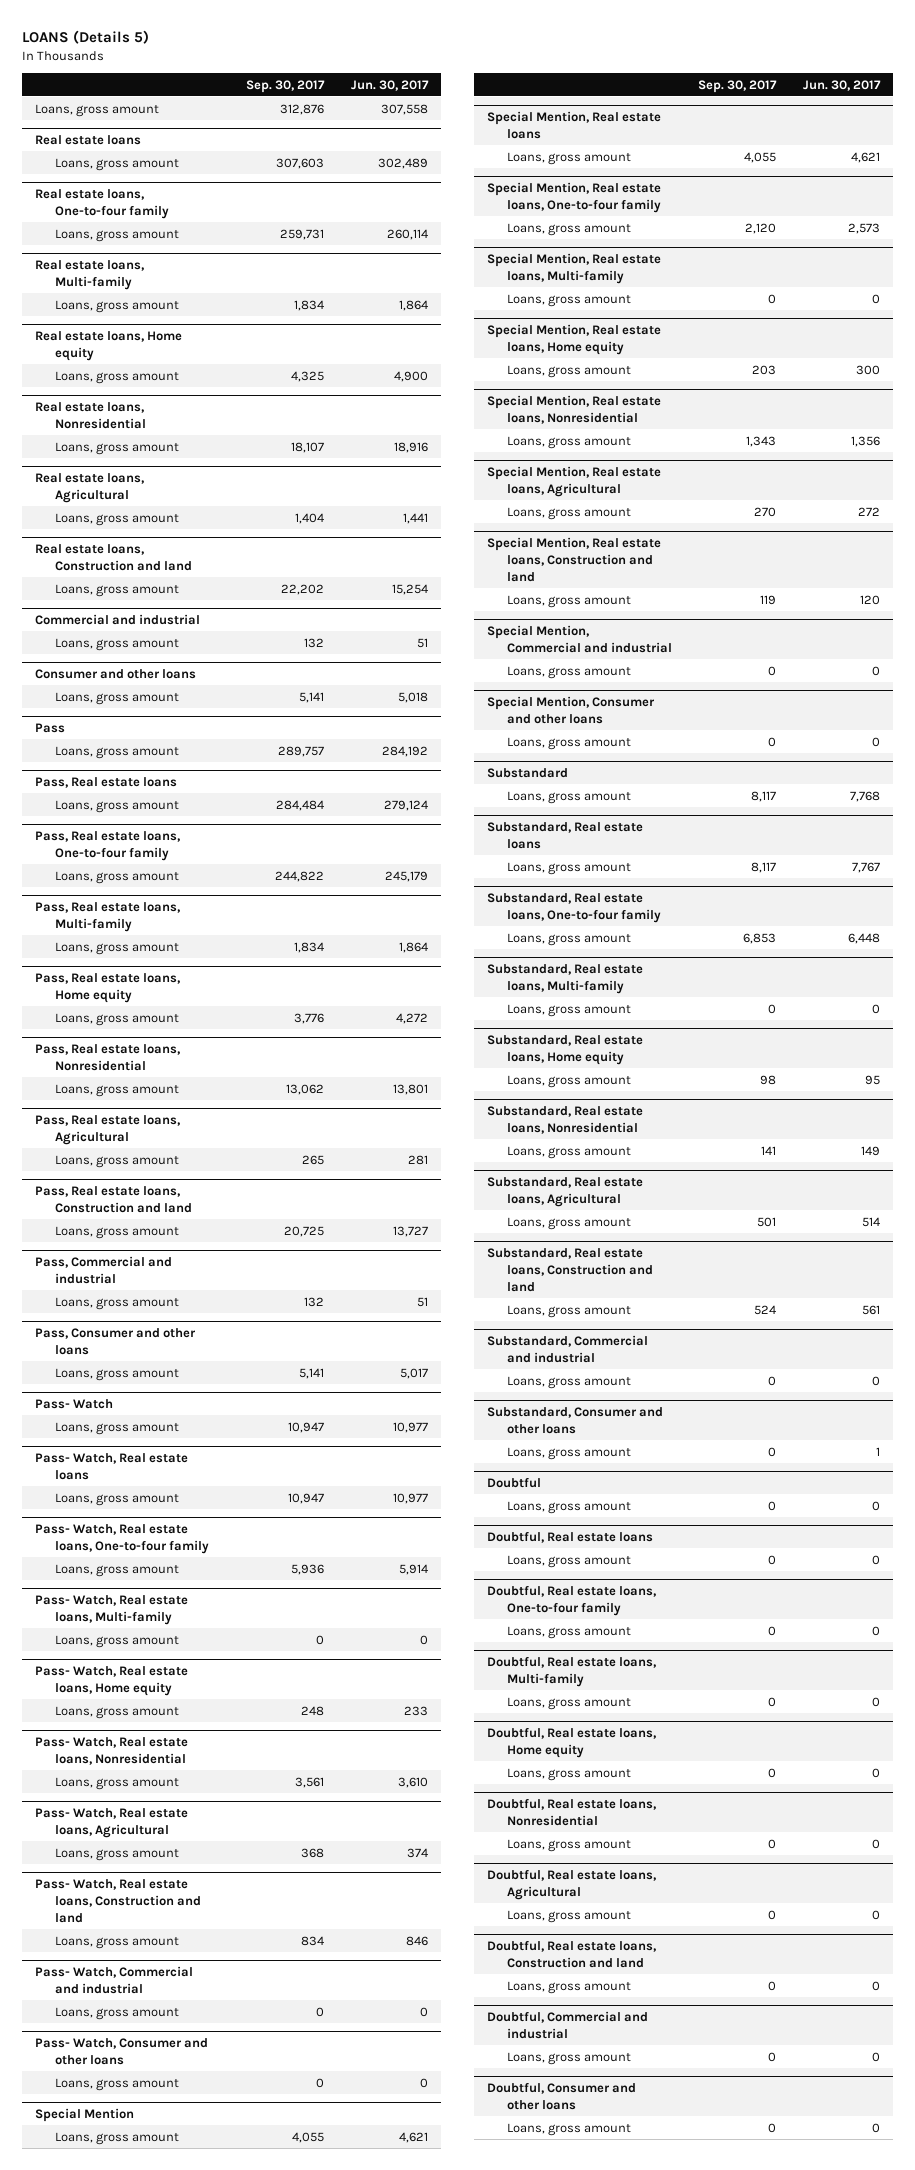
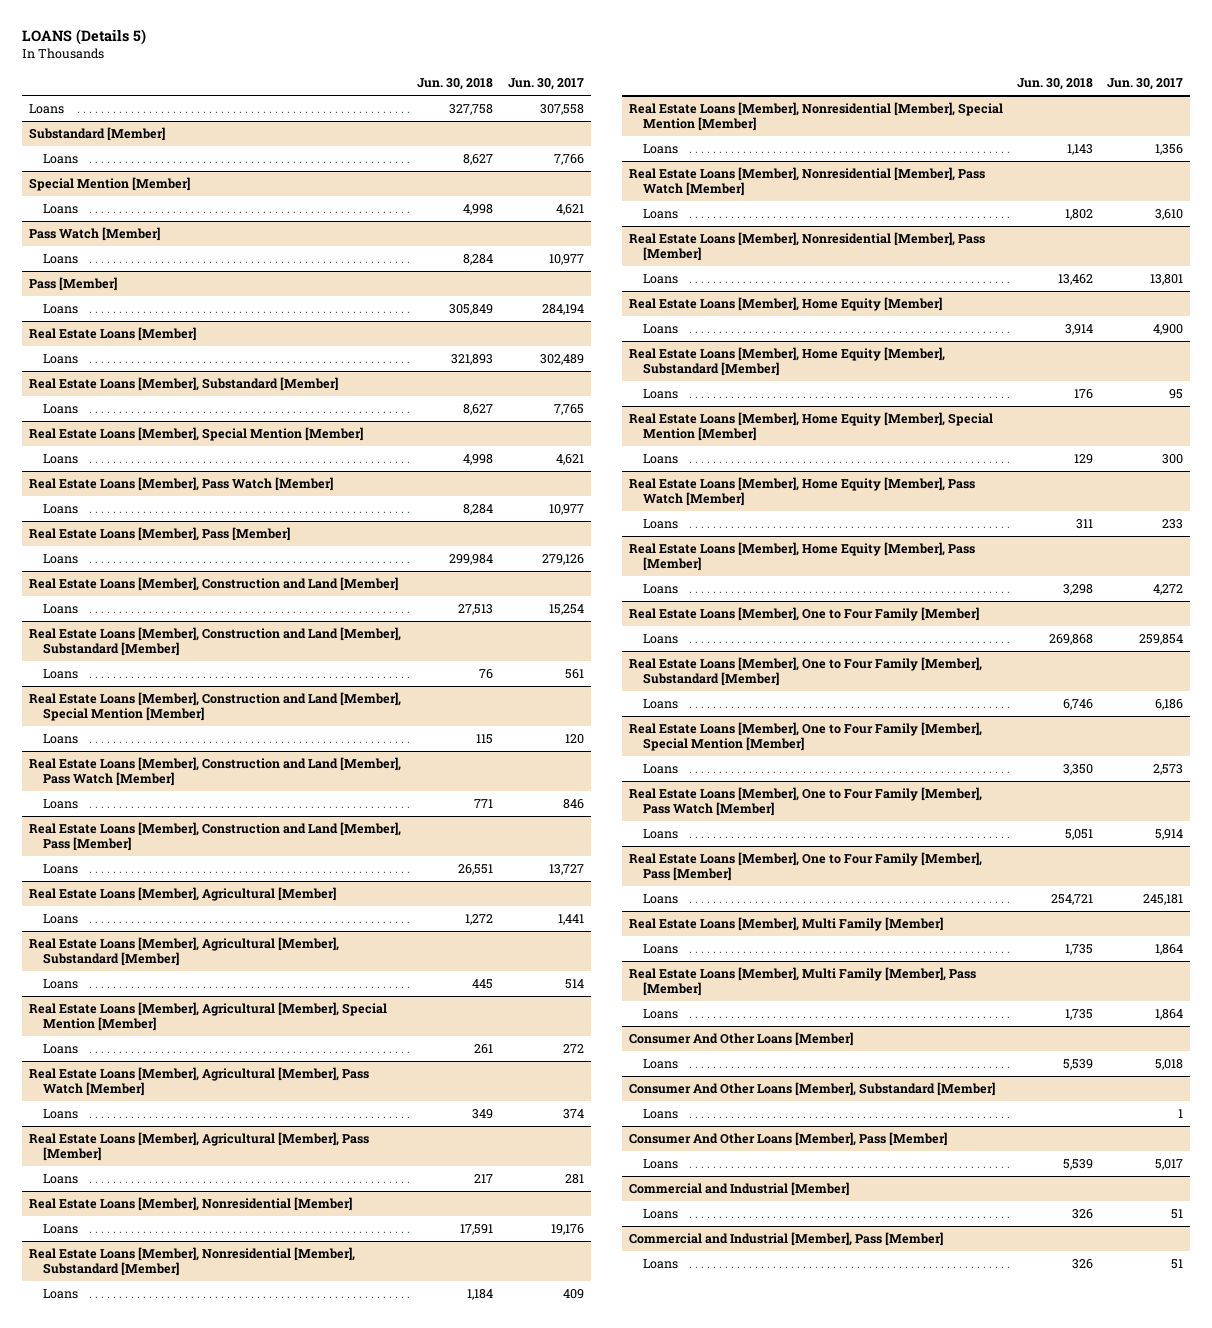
- | Sep. 30, 2017 | Jun. 30, 2017
+ | Jun. 30, 2018 | Jun. 30, 2017
- Loans, gross amount | 312,876 | 307,558
- Real estate loans
- Loans, gross amount | 307,603 | 302,489
- Real estate loans, One-to-four family
- Loans, gross amount | 259,731 | 260,114
- Real estate loans, Multi-family
- Loans, gross amount | 1,834 | 1,864
- Real estate loans, Home equity
- Loans, gross amount | 4,325 | 4,900
- Real estate loans, Nonresidential
- Loans, gross amount | 18,107 | 18,916
- Real estate loans, Agricultural
- Loans, gross amount | 1,404 | 1,441
- Real estate loans, Construction and land
- Loans, gross amount | 22,202 | 15,254
- Commercial and industrial
- Loans, gross amount | 132 | 51
- Consumer and other loans
- Loans, gross amount | 5,141 | 5,018
- Pass
- Loans, gross amount | 289,757 | 284,192
- Pass, Real estate loans
- Loans, gross amount | 284,484 | 279,124
- Pass, Real estate loans, One-to-four family
- Loans, gross amount | 244,822 | 245,179
- Pass, Real estate loans, Multi-family
- Loans, gross amount | 1,834 | 1,864
- Pass, Real estate loans, Home equity
- Loans, gross amount | 3,776 | 4,272
- Pass, Real estate loans, Nonresidential
- Loans, gross amount | 13,062 | 13,801
- Pass, Real estate loans, Agricultural
- Loans, gross amount | 265 | 281
- Pass, Real estate loans, Construction and land
- Loans, gross amount | 20,725 | 13,727
- Pass, Commercial and industrial
- Loans, gross amount | 132 | 51
- Pass, Consumer and other loans
- Loans, gross amount | 5,141 | 5,017
- Pass- Watch
- Loans, gross amount | 10,947 | 10,977
- Pass- Watch, Real estate loans
- Loans, gross amount | 10,947 | 10,977
- Pass- Watch, Real estate loans, One-to-four family
- Loans, gross amount | 5,936 | 5,914
- Pass- Watch, Real estate loans, Multi-family
- Loans, gross amount | 0 | 0
- Pass- Watch, Real estate loans, Home equity
- Loans, gross amount | 248 | 233
- Pass- Watch, Real estate loans, Nonresidential
- Loans, gross amount | 3,561 | 3,610
- Pass- Watch, Real estate loans, Agricultural
- Loans, gross amount | 368 | 374
- Pass- Watch, Real estate loans, Construction and land
- Loans, gross amount | 834 | 846
- Pass- Watch, Commercial and industrial
- Loans, gross amount | 0 | 0
- Pass- Watch, Consumer and other loans
- Loans, gross amount | 0 | 0
- Special Mention
- Loans, gross amount | 4,055 | 4,621
- Special Mention, Real estate loans
- Loans, gross amount | 4,055 | 4,621
- Special Mention, Real estate loans, One-to-four family
- Loans, gross amount | 2,120 | 2,573
- Special Mention, Real estate loans, Multi-family
- Loans, gross amount | 0 | 0
- Special Mention, Real estate loans, Home equity
- Loans, gross amount | 203 | 300
- Special Mention, Real estate loans, Nonresidential
- Loans, gross amount | 1,343 | 1,356
- Special Mention, Real estate loans, Agricultural
- Loans, gross amount | 270 | 272
- Special Mention, Real estate loans, Construction and land
- Loans, gross amount | 119 | 120
- Special Mention, Commercial and industrial
- Loans, gross amount | 0 | 0
- Special Mention, Consumer and other loans
- Loans, gross amount | 0 | 0
- Substandard
- Loans, gross amount | 8,117 | 7,768
- Substandard, Real estate loans
- Loans, gross amount | 8,117 | 7,767
- Substandard, Real estate loans, One-to-four family
- Loans, gross amount | 6,853 | 6,448
- Substandard, Real estate loans, Multi-family
- Loans, gross amount | 0 | 0
- Substandard, Real estate loans, Home equity
- Loans, gross amount | 98 | 95
- Substandard, Real estate loans, Nonresidential
- Loans, gross amount | 141 | 149
- Substandard, Real estate loans, Agricultural
- Loans, gross amount | 501 | 514
- Substandard, Real estate loans, Construction and land
- Loans, gross amount | 524 | 561
- Substandard, Commercial and industrial
- Loans, gross amount | 0 | 0
- Substandard, Consumer and other loans
- Loans, gross amount | 0 | 1
- Doubtful
- Loans, gross amount | 0 | 0
- Doubtful, Real estate loans
- Loans, gross amount | 0 | 0
- Doubtful, Real estate loans, One-to-four family
- Loans, gross amount | 0 | 0
- Doubtful, Real estate loans, Multi-family
- Loans, gross amount | 0 | 0
- Doubtful, Real estate loans, Home equity
- Loans, gross amount | 0 | 0
- Doubtful, Real estate loans, Nonresidential
- Loans, gross amount | 0 | 0
- Doubtful, Real estate loans, Agricultural
- Loans, gross amount | 0 | 0
- Doubtful, Real estate loans, Construction and land
- Loans, gross amount | 0 | 0
- Doubtful, Commercial and industrial
- Loans, gross amount | 0 | 0
- Doubtful, Consumer and other loans
- Loans, gross amount | 0 | 0
+ Loans | 327,758 | 307,558
+ Substandard [Member]
+ Loans | 8,627 | 7,766
+ Special Mention [Member]
+ Loans | 4,998 | 4,621
+ Pass Watch [Member]
+ Loans | 8,284 | 10,977
+ Pass [Member]
+ Loans | 305,849 | 284,194
+ Real Estate Loans [Member]
+ Loans | 321,893 | 302,489
+ Real Estate Loans [Member], Substandard [Member]
+ Loans | 8,627 | 7,765
+ Real Estate Loans [Member], Special Mention [Member]
+ Loans | 4,998 | 4,621
+ Real Estate Loans [Member], Pass Watch [Member]
+ Loans | 8,284 | 10,977
+ Real Estate Loans [Member], Pass [Member]
+ Loans | 299,984 | 279,126
+ Real Estate Loans [Member], Construction and Land [Member]
+ Loans | 27,513 | 15,254
+ Real Estate Loans [Member], Construction and Land [Member], Substandard [Member]
+ Loans | 76 | 561
+ Real Estate Loans [Member], Construction and Land [Member], Special Mention [Member]
+ Loans | 115 | 120
+ Real Estate Loans [Member], Construction and Land [Member], Pass Watch [Member]
+ Loans | 771 | 846
+ Real Estate Loans [Member], Construction and Land [Member], Pass [Member]
+ Loans | 26,551 | 13,727
+ Real Estate Loans [Member], Agricultural [Member]
+ Loans | 1,272 | 1,441
+ Real Estate Loans [Member], Agricultural [Member], Substandard [Member]
+ Loans | 445 | 514
+ Real Estate Loans [Member], Agricultural [Member], Special Mention [Member]
+ Loans | 261 | 272
+ Real Estate Loans [Member], Agricultural [Member], Pass Watch [Member]
+ Loans | 349 | 374
+ Real Estate Loans [Member], Agricultural [Member], Pass [Member]
+ Loans | 217 | 281
+ Real Estate Loans [Member], Nonresidential [Member]
+ Loans | 17,591 | 19,176
+ Real Estate Loans [Member], Nonresidential [Member], Substandard [Member]
+ Loans | 1,184 | 409
+ Real Estate Loans [Member], Nonresidential [Member], Special Mention [Member]
+ Loans | 1,143 | 1,356
+ Real Estate Loans [Member], Nonresidential [Member], Pass Watch [Member]
+ Loans | 1,802 | 3,610
+ Real Estate Loans [Member], Nonresidential [Member], Pass [Member]
+ Loans | 13,462 | 13,801
+ Real Estate Loans [Member], Home Equity [Member]
+ Loans | 3,914 | 4,900
+ Real Estate Loans [Member], Home Equity [Member], Substandard [Member]
+ Loans | 176 | 95
+ Real Estate Loans [Member], Home Equity [Member], Special Mention [Member]
+ Loans | 129 | 300
+ Real Estate Loans [Member], Home Equity [Member], Pass Watch [Member]
+ Loans | 311 | 233
+ Real Estate Loans [Member], Home Equity [Member], Pass [Member]
+ Loans | 3,298 | 4,272
+ Real Estate Loans [Member], One to Four Family [Member]
+ Loans | 269,868 | 259,854
+ Real Estate Loans [Member], One to Four Family [Member], Substandard [Member]
+ Loans | 6,746 | 6,186
+ Real Estate Loans [Member], One to Four Family [Member], Special Mention [Member]
+ Loans | 3,350 | 2,573
+ Real Estate Loans [Member], One to Four Family [Member], Pass Watch [Member]
+ Loans | 5,051 | 5,914
+ Real Estate Loans [Member], One to Four Family [Member], Pass [Member]
+ Loans | 254,721 | 245,181
+ Real Estate Loans [Member], Multi Family [Member]
+ Loans | 1,735 | 1,864
+ Real Estate Loans [Member], Multi Family [Member], Pass [Member]
+ Loans | 1,735 | 1,864
+ Consumer And Other Loans [Member]
+ Loans | 5,539 | 5,018
+ Consumer And Other Loans [Member], Substandard [Member]
+ Loans | | 1
+ Consumer And Other Loans [Member], Pass [Member]
+ Loans | 5,539 | 5,017
+ Commercial and Industrial [Member]
+ Loans | 326 | 51
+ Commercial and Industrial [Member], Pass [Member]
+ Loans | 326 | 51

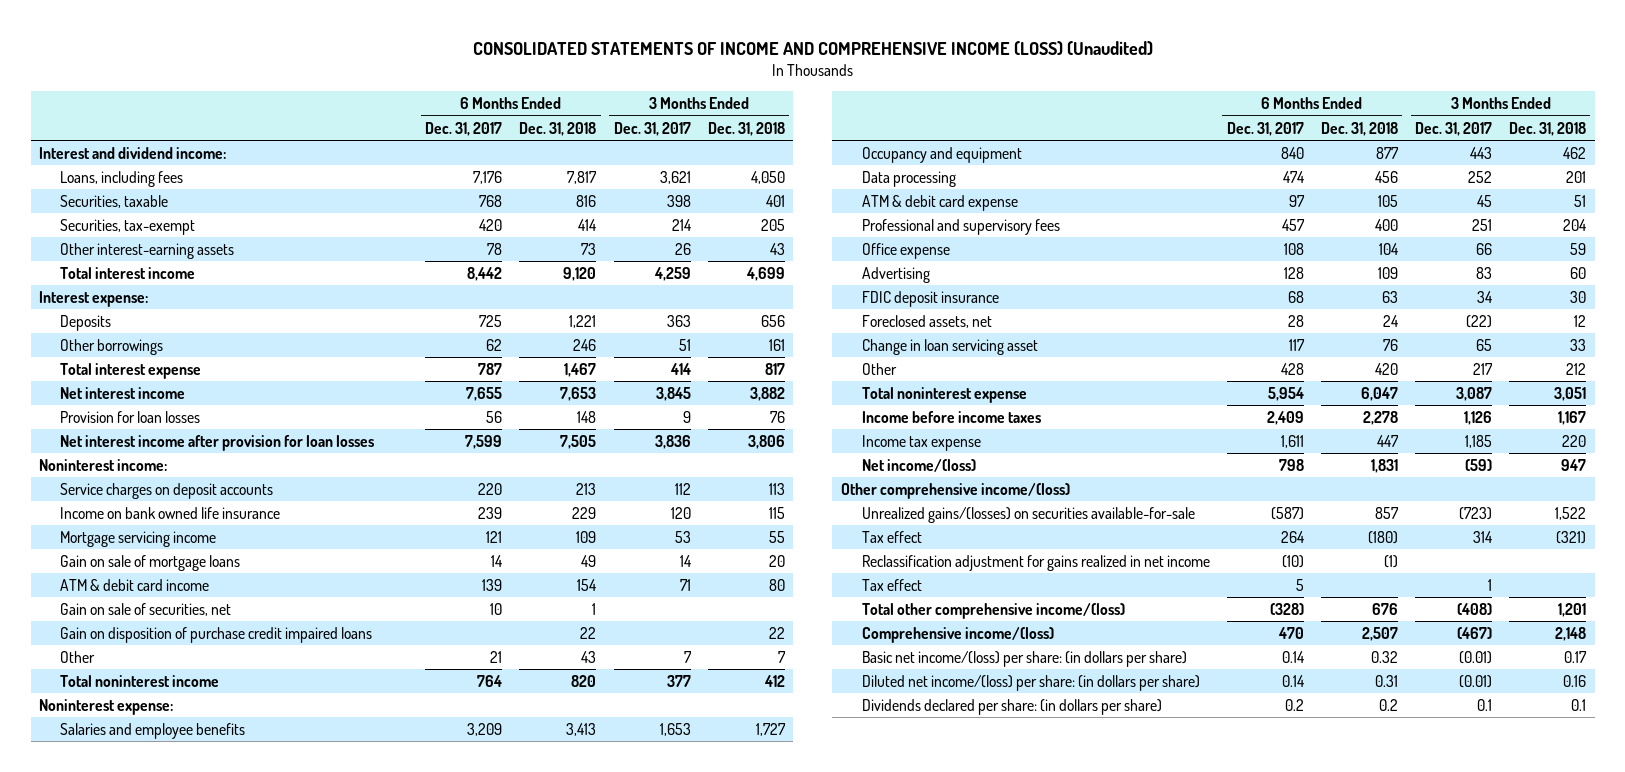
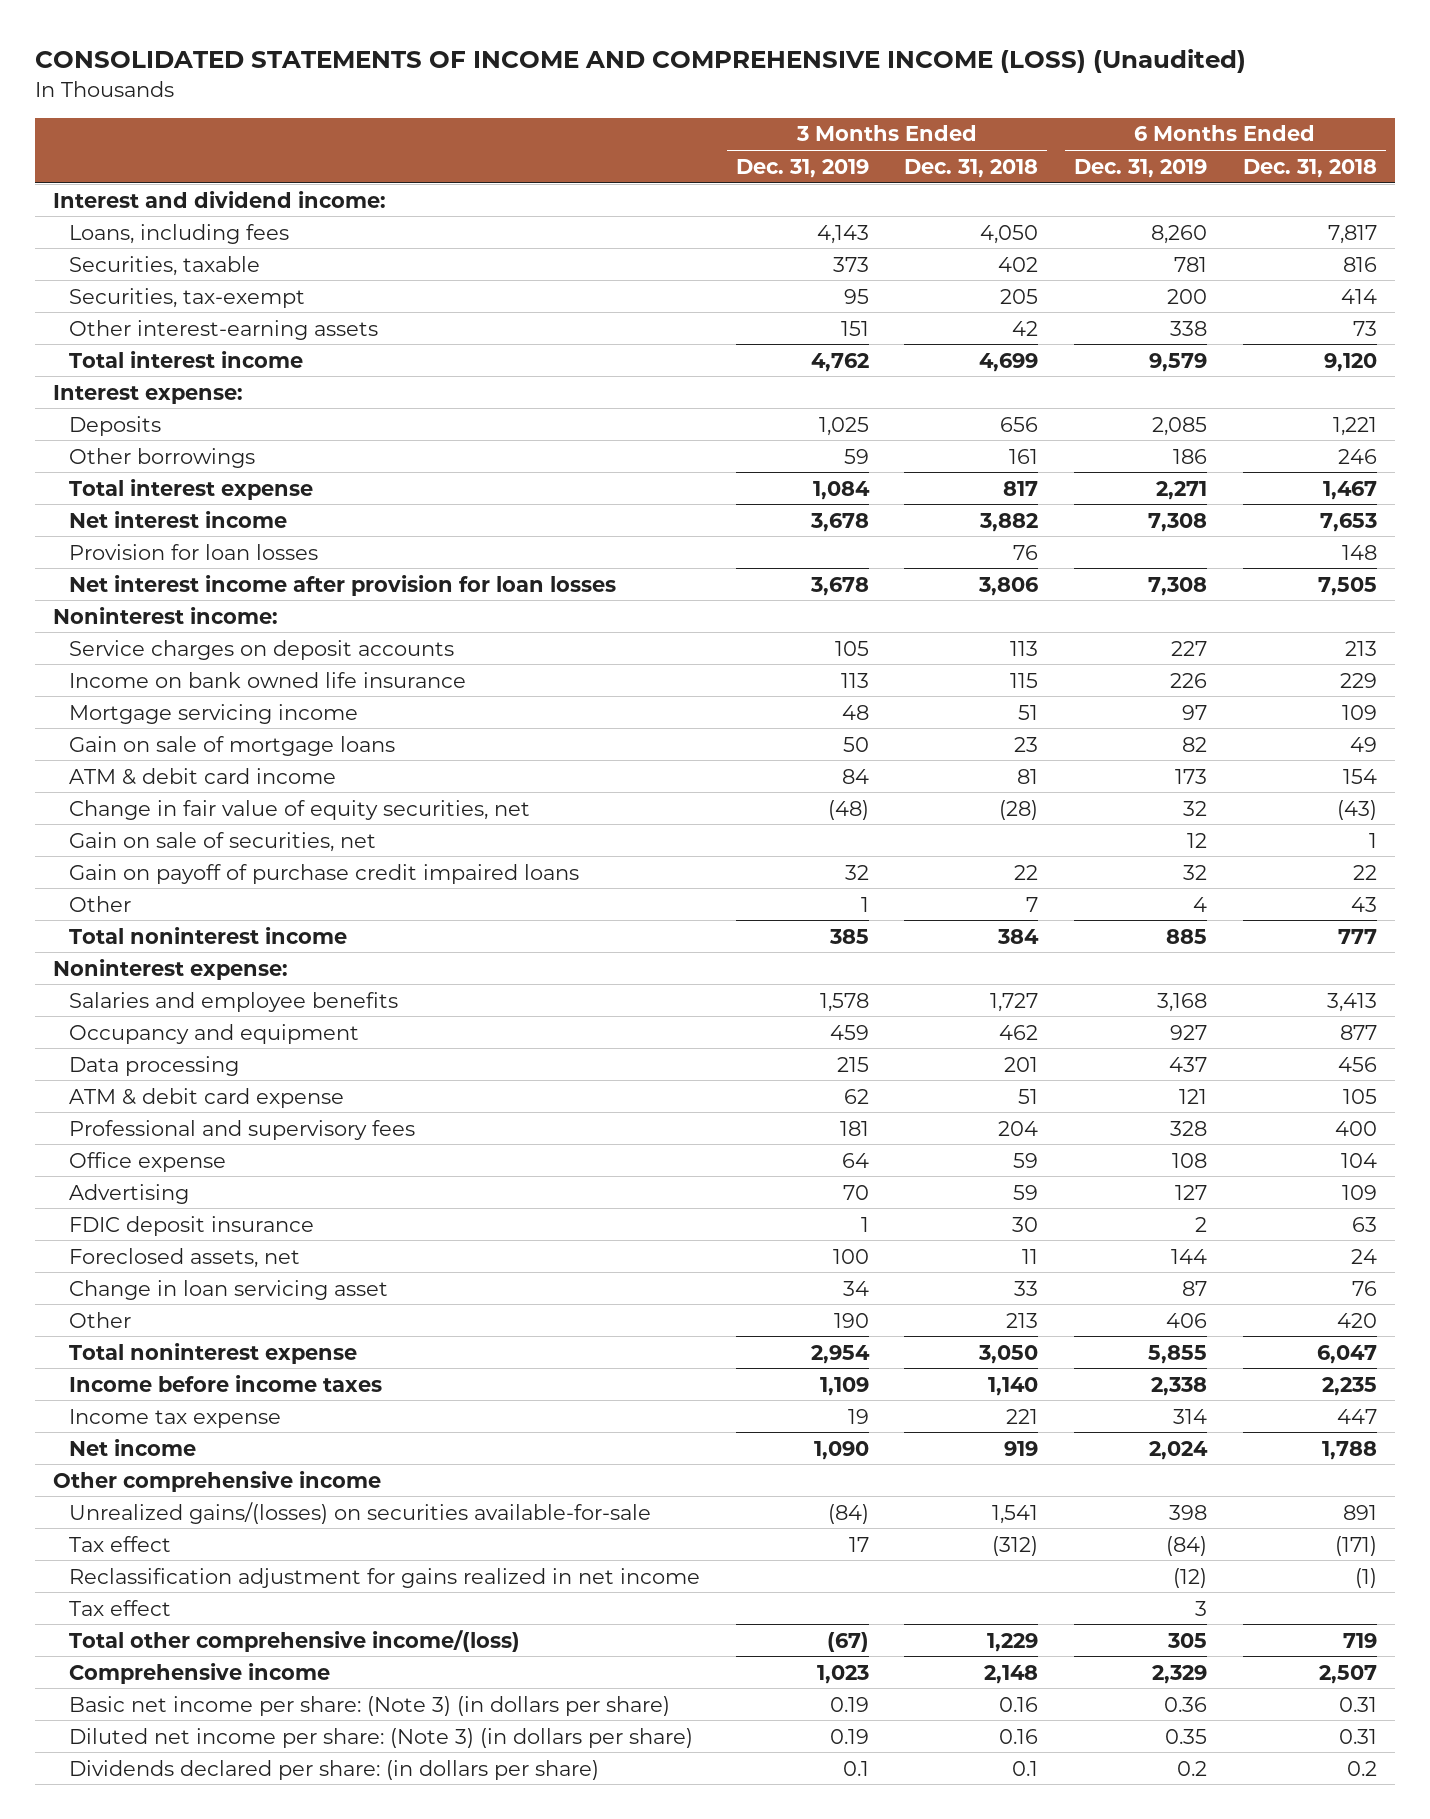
- | 6 Months Ended Dec. 31, 2017 | 6 Months Ended Dec. 31, 2018 | 3 Months Ended Dec. 31, 2017 | 3 Months Ended Dec. 31, 2018
+ | 3 Months Ended Dec. 31, 2019 | 3 Months Ended Dec. 31, 2018 | 6 Months Ended Dec. 31, 2019 | 6 Months Ended Dec. 31, 2018
- Securities, taxable | 768 | 816 | 398 | 401
+ Securities, taxable | 373 | 402 | 781 | 816
- Other interest-earning assets | 78 | 73 | 26 | 43
+ Other interest-earning assets | 151 | 42 | 338 | 73
- Mortgage servicing income | 121 | 109 | 53 | 55
- Gain on sale of mortgage loans | 14 | 49 | 14 | 20
- ATM & debit card income | 139 | 154 | 71 | 80
+ Mortgage servicing income | 48 | 51 | 97 | 109
+ Gain on sale of mortgage loans | 50 | 23 | 82 | 49
+ ATM & debit card income | 84 | 81 | 173 | 154
+ Change in fair value of equity securities, net | (48) | (28) | 32 | (43)
- Gain on disposition of purchase credit impaired loans | | 22 | | 22
+ Gain on payoff of purchase credit impaired loans | 32 | 22 | 32 | 22
- Total noninterest income | 764 | 820 | 377 | 412
+ Total noninterest income | 385 | 384 | 885 | 777
- Advertising | 128 | 109 | 83 | 60
+ Advertising | 70 | 59 | 127 | 109
- Foreclosed assets, net | 28 | 24 | (22) | 12
+ Foreclosed assets, net | 100 | 11 | 144 | 24
- Other | 428 | 420 | 217 | 212
- Total noninterest expense | 5,954 | 6,047 | 3,087 | 3,051
- Income before income taxes | 2,409 | 2,278 | 1,126 | 1,167
- Income tax expense | 1,611 | 447 | 1,185 | 220
- Net income/(loss) | 798 | 1,831 | (59) | 947
- Other comprehensive income/(loss)
- Unrealized gains/(losses) on securities available-for-sale | (587) | 857 | (723) | 1,522
- Tax effect | 264 | (180) | 314 | (321)
+ Other | 190 | 213 | 406 | 420
+ Total noninterest expense | 2,954 | 3,050 | 5,855 | 6,047
+ Income before income taxes | 1,109 | 1,140 | 2,338 | 2,235
+ Income tax expense | 19 | 221 | 314 | 447
+ Net income | 1,090 | 919 | 2,024 | 1,788
+ Other comprehensive income
+ Unrealized gains/(losses) on securities available-for-sale | (84) | 1,541 | 398 | 891
+ Tax effect | 17 | (312) | (84) | (171)
- Total other comprehensive income/(loss) | (328) | 676 | (408) | 1,201
- Comprehensive income/(loss) | 470 | 2,507 | (467) | 2,148
- Basic net income/(loss) per share: (in dollars per share) | 0.14 | 0.32 | (0.01) | 0.17
- Diluted net income/(loss) per share: (in dollars per share) | 0.14 | 0.31 | (0.01) | 0.16
+ Total other comprehensive income/(loss) | (67) | 1,229 | 305 | 719
+ Comprehensive income | 1,023 | 2,148 | 2,329 | 2,507
+ Basic net income per share: (Note 3) (in dollars per share) | 0.19 | 0.16 | 0.36 | 0.31
+ Diluted net income per share: (Note 3) (in dollars per share) | 0.19 | 0.16 | 0.35 | 0.31

